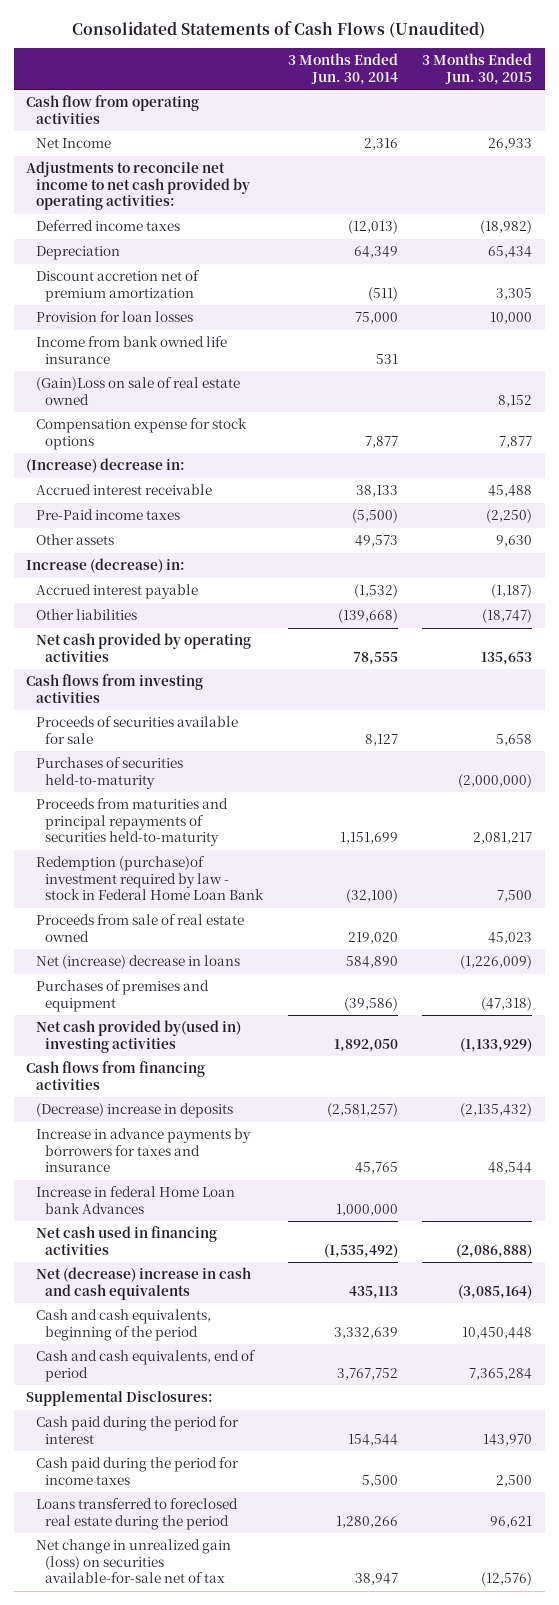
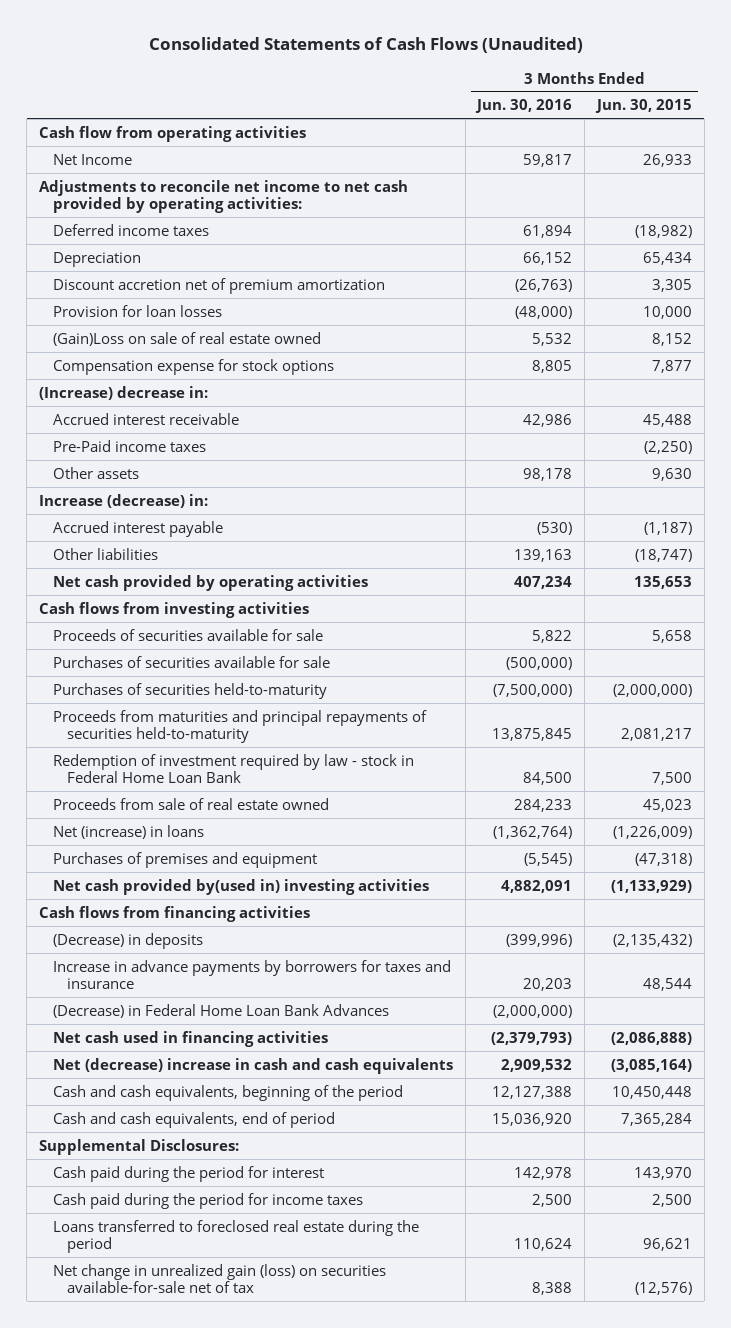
- | 3 Months Ended Jun. 30, 2014 | 3 Months Ended Jun. 30, 2015
+ | 3 Months Ended Jun. 30, 2016 | 3 Months Ended Jun. 30, 2015
- Income from bank owned life insurance | 531 |
+ Purchases of securities available for sale | (500,000) |
- Redemption (purchase)of investment required by law - stock in Federal Home Loan Bank | (32,100) | 7,500
+ Redemption of investment required by law - stock in Federal Home Loan Bank | 84,500 | 7,500
- Net (increase) decrease in loans | 584,890 | (1,226,009)
+ Net (increase) in loans | (1,362,764) | (1,226,009)
- (Decrease) increase in deposits | (2,581,257) | (2,135,432)
+ (Decrease) in deposits | (399,996) | (2,135,432)
- Increase in federal Home Loan bank Advances | 1,000,000 |
+ (Decrease) in Federal Home Loan Bank Advances | (2,000,000) |

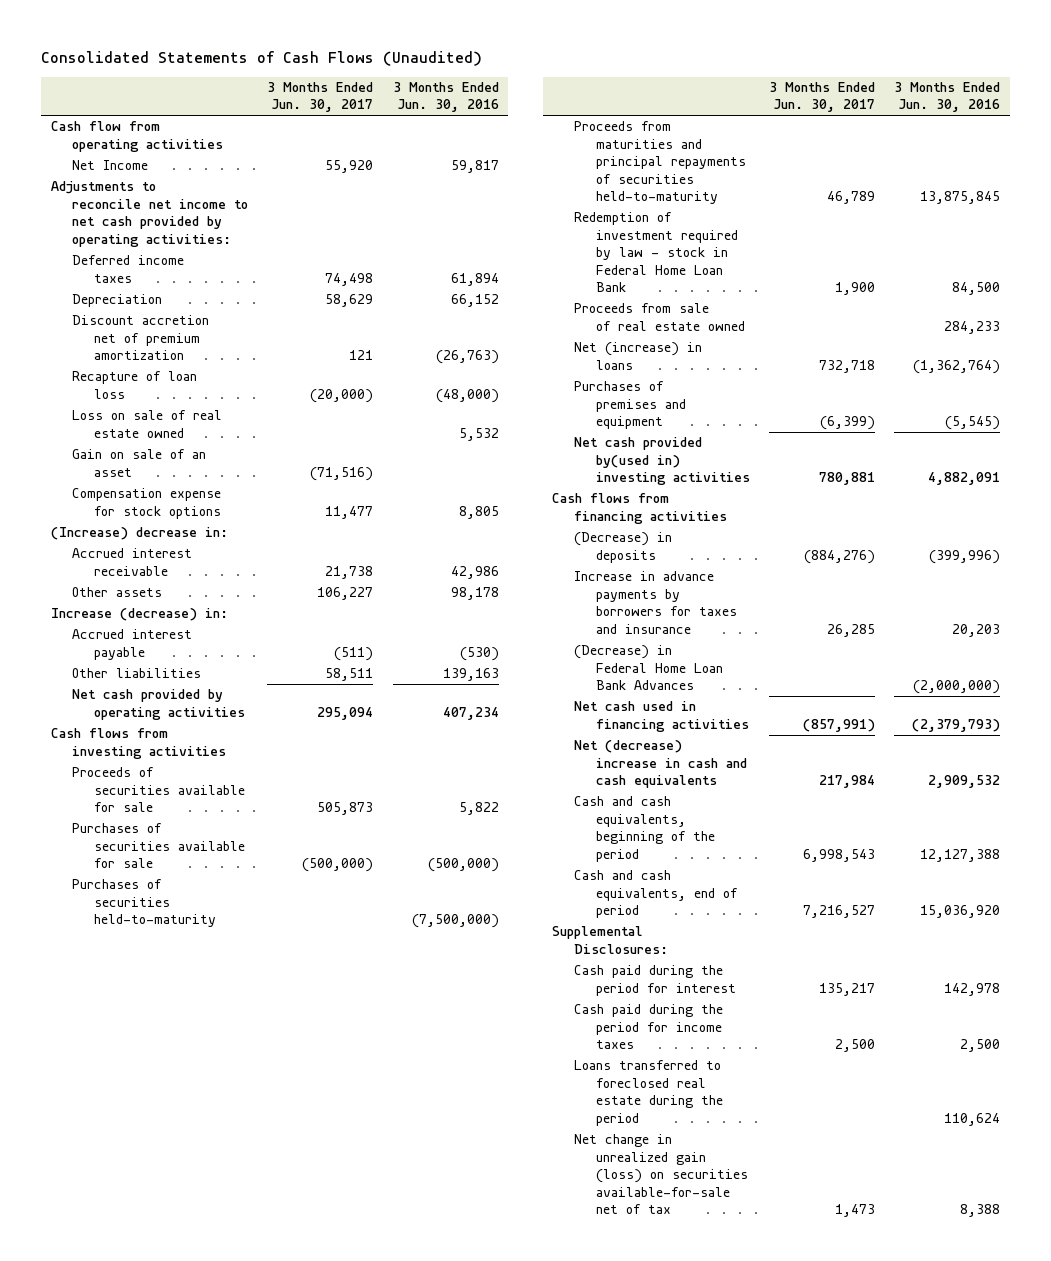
- | 3 Months Ended Jun. 30, 2016 | 3 Months Ended Jun. 30, 2015
+ | 3 Months Ended Jun. 30, 2017 | 3 Months Ended Jun. 30, 2016
- Provision for loan losses | (48,000) | 10,000
- (Gain)Loss on sale of real estate owned | 5,532 | 8,152
+ Recapture of loan loss | (20,000) | (48,000)
+ Loss on sale of real estate owned | | 5,532
+ Gain on sale of an asset | (71,516) |
- Pre-Paid income taxes | | (2,250)

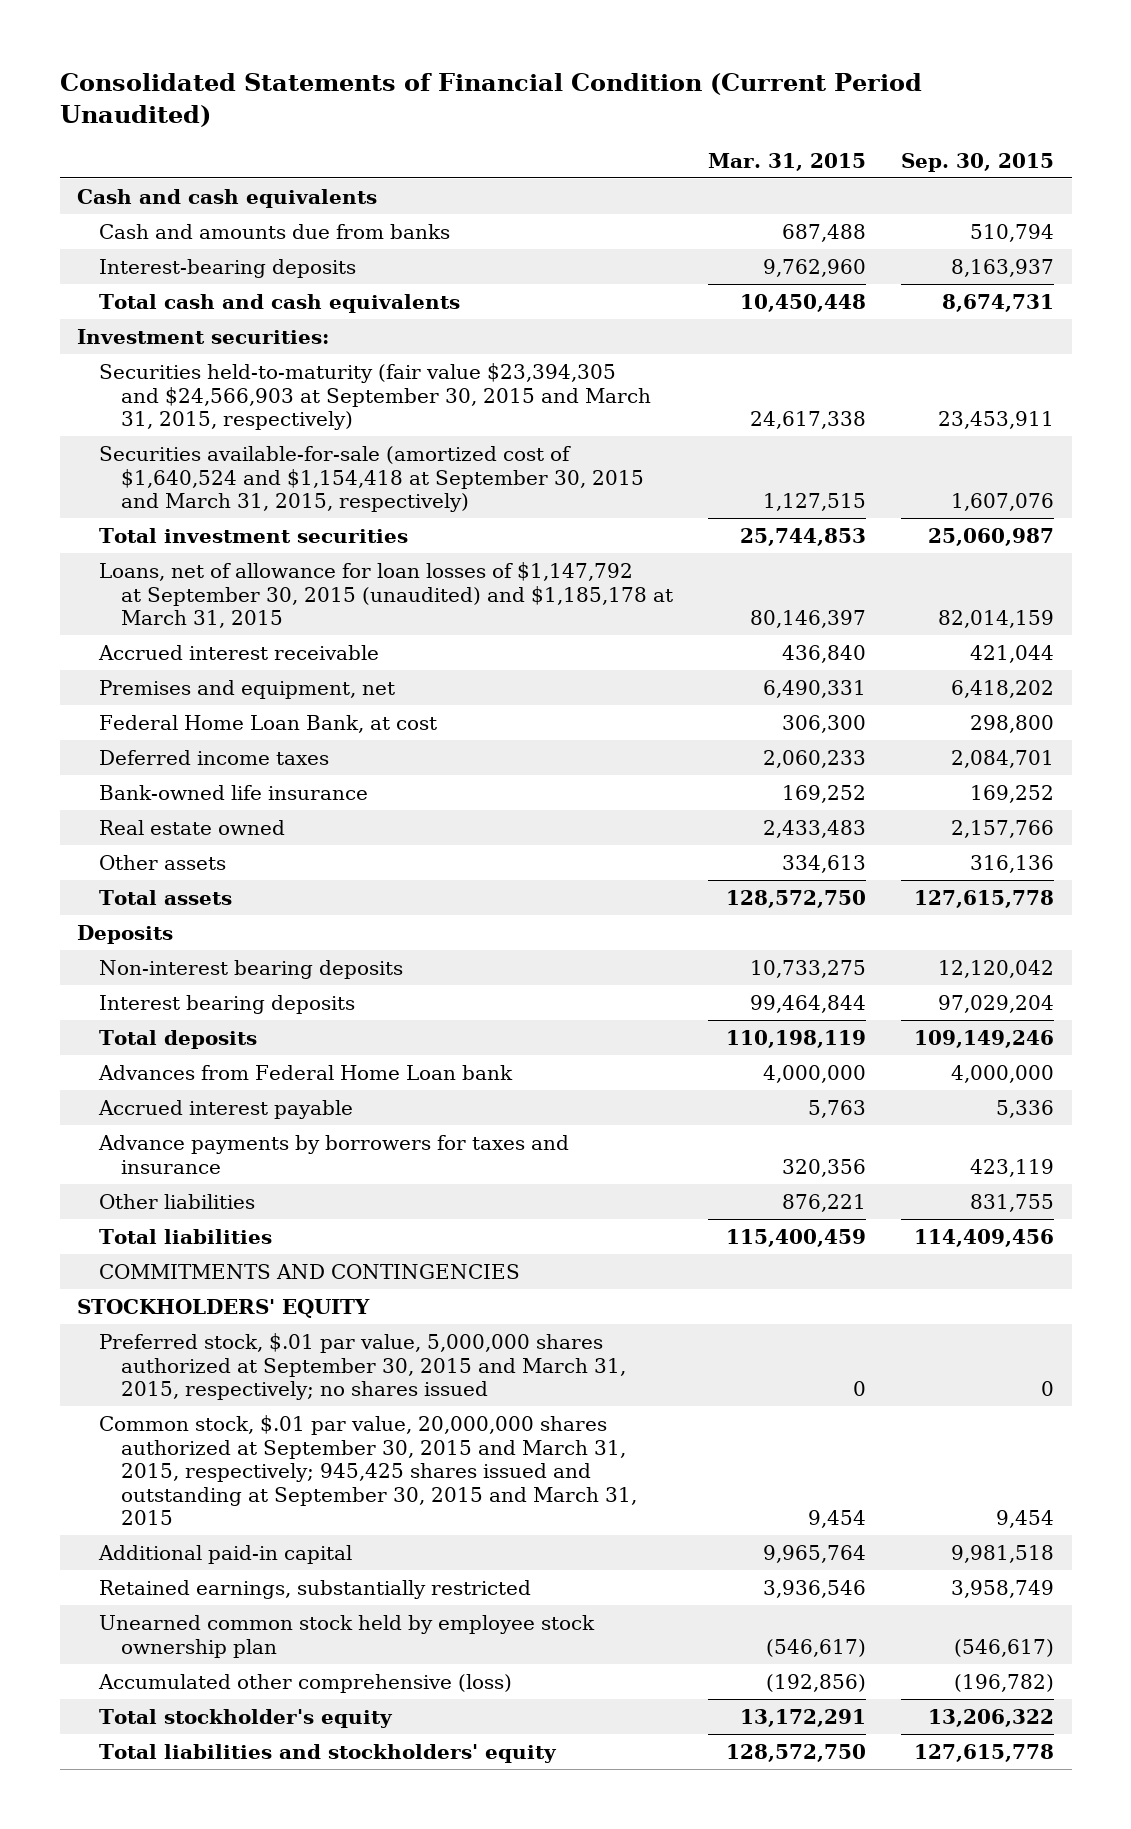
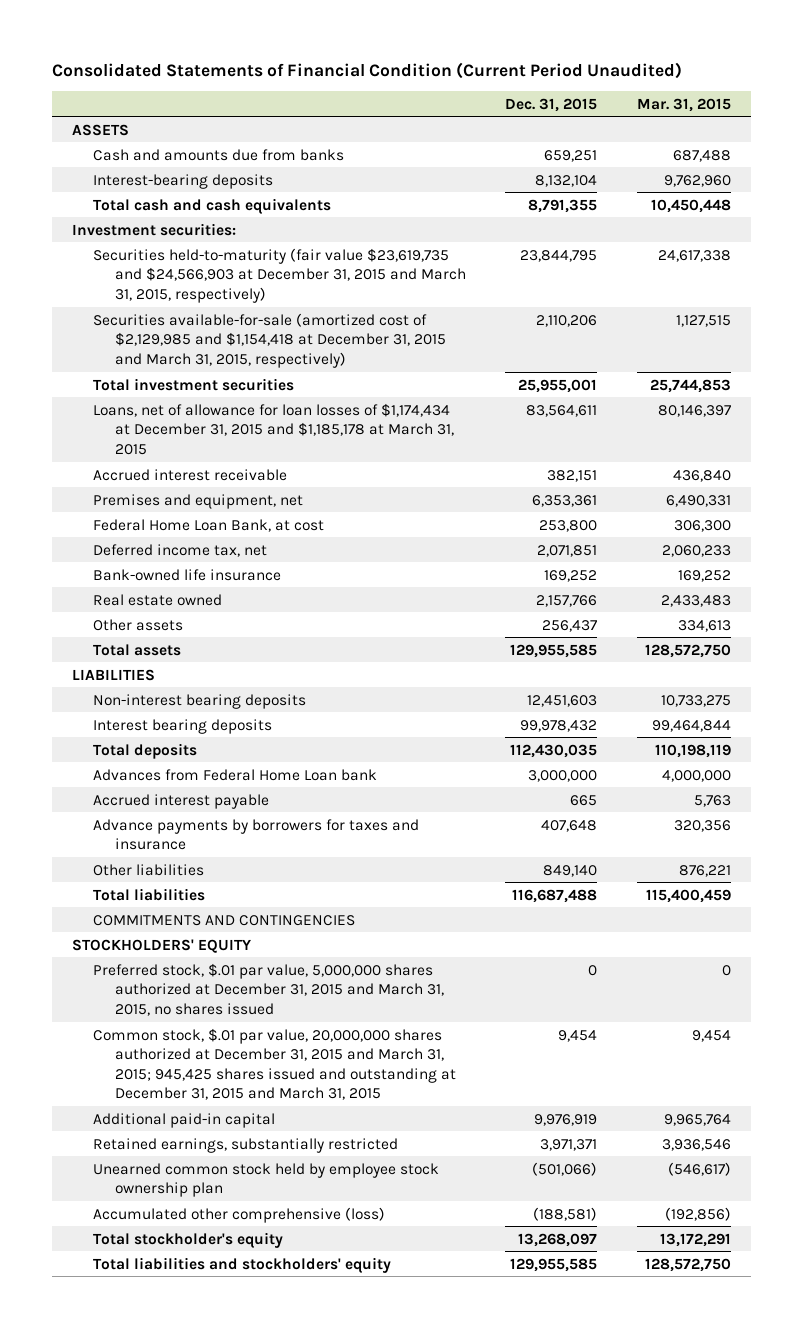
- | Mar. 31, 2015 | Sep. 30, 2015
+ | Dec. 31, 2015 | Mar. 31, 2015
- Cash and cash equivalents
+ ASSETS
- Securities held-to-maturity (fair value $23,394,305 and $24,566,903 at September 30, 2015 and March 31, 2015, respectively) | 24,617,338 | 23,453,911
- Securities available-for-sale (amortized cost of $1,640,524 and $1,154,418 at September 30, 2015 and March 31, 2015, respectively) | 1,127,515 | 1,607,076
+ Securities held-to-maturity (fair value $23,619,735 and $24,566,903 at December 31, 2015 and March 31, 2015, respectively) | 23,844,795 | 24,617,338
+ Securities available-for-sale (amortized cost of $2,129,985 and $1,154,418 at December 31, 2015 and March 31, 2015, respectively) | 2,110,206 | 1,127,515
- Loans, net of allowance for loan losses of $1,147,792 at September 30, 2015 (unaudited) and $1,185,178 at March 31, 2015 | 80,146,397 | 82,014,159
+ Loans, net of allowance for loan losses of $1,174,434 at December 31, 2015 and $1,185,178 at March 31, 2015 | 83,564,611 | 80,146,397
- Deferred income taxes | 2,060,233 | 2,084,701
+ Deferred income tax, net | 2,071,851 | 2,060,233
- Deposits
+ LIABILITIES
- Preferred stock, $.01 par value, 5,000,000 shares authorized at September 30, 2015 and March 31, 2015, respectively; no shares issued | 0 | 0
- Common stock, $.01 par value, 20,000,000 shares authorized at September 30, 2015 and March 31, 2015, respectively; 945,425 shares issued and outstanding at September 30, 2015 and March 31, 2015 | 9,454 | 9,454
+ Preferred stock, $.01 par value, 5,000,000 shares authorized at December 31, 2015 and March 31, 2015, no shares issued | 0 | 0
+ Common stock, $.01 par value, 20,000,000 shares authorized at December 31, 2015 and March 31, 2015; 945,425 shares issued and outstanding at December 31, 2015 and March 31, 2015 | 9,454 | 9,454

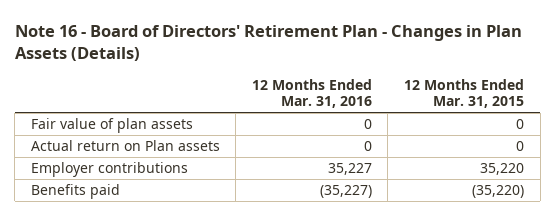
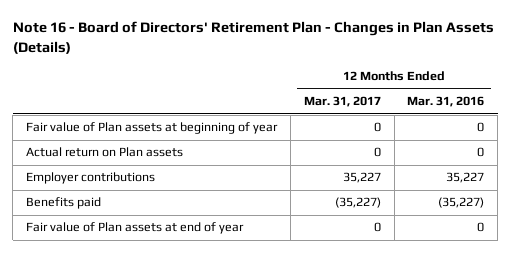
- | 12 Months Ended Mar. 31, 2016 | 12 Months Ended Mar. 31, 2015
+ | 12 Months Ended Mar. 31, 2017 | 12 Months Ended Mar. 31, 2016
- Fair value of plan assets | 0 | 0
+ Fair value of Plan assets at beginning of year | 0 | 0
+ Fair value of Plan assets at end of year | 0 | 0

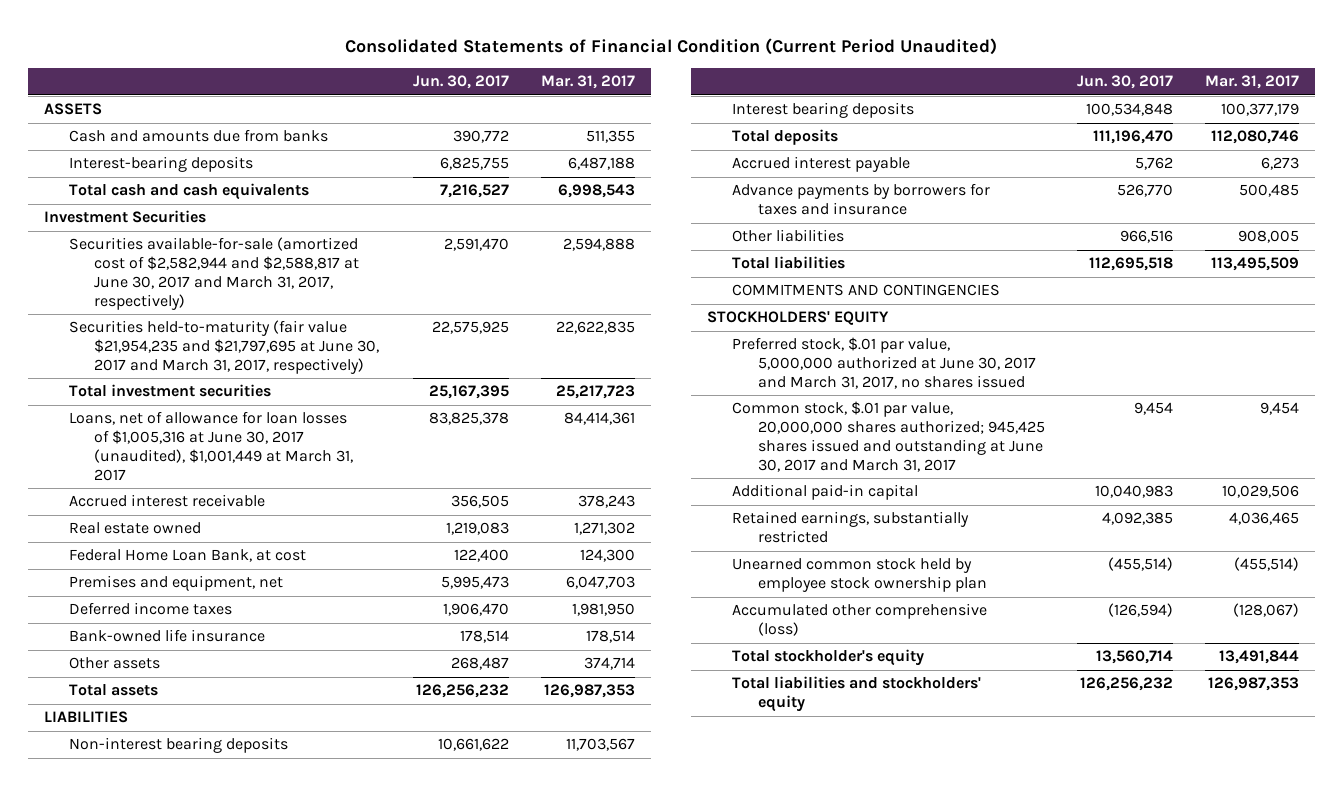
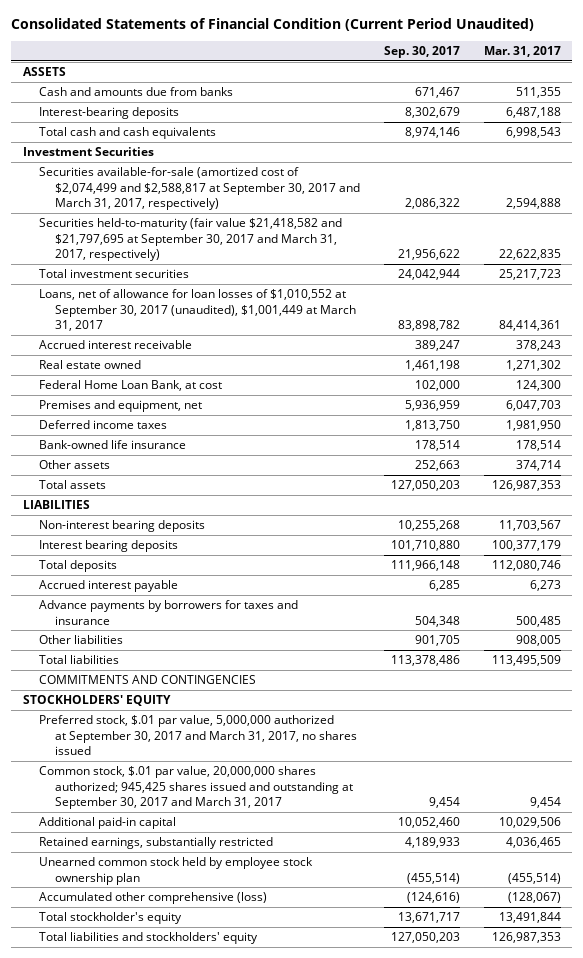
- | Jun. 30, 2017 | Mar. 31, 2017
+ | Sep. 30, 2017 | Mar. 31, 2017
- Securities available-for-sale (amortized cost of $2,582,944 and $2,588,817 at June 30, 2017 and March 31, 2017, respectively) | 2,591,470 | 2,594,888
- Securities held-to-maturity (fair value $21,954,235 and $21,797,695 at June 30, 2017 and March 31, 2017, respectively) | 22,575,925 | 22,622,835
+ Securities available-for-sale (amortized cost of $2,074,499 and $2,588,817 at September 30, 2017 and March 31, 2017, respectively) | 2,086,322 | 2,594,888
+ Securities held-to-maturity (fair value $21,418,582 and $21,797,695 at September 30, 2017 and March 31, 2017, respectively) | 21,956,622 | 22,622,835
- Loans, net of allowance for loan losses of $1,005,316 at June 30, 2017 (unaudited), $1,001,449 at March 31, 2017 | 83,825,378 | 84,414,361
+ Loans, net of allowance for loan losses of $1,010,552 at September 30, 2017 (unaudited), $1,001,449 at March 31, 2017 | 83,898,782 | 84,414,361
- Preferred stock, $.01 par value, 5,000,000 authorized at June 30, 2017 and March 31, 2017, no shares issued
- Common stock, $.01 par value, 20,000,000 shares authorized; 945,425 shares issued and outstanding at June 30, 2017 and March 31, 2017 | 9,454 | 9,454
+ Preferred stock, $.01 par value, 5,000,000 authorized at September 30, 2017 and March 31, 2017, no shares issued
+ Common stock, $.01 par value, 20,000,000 shares authorized; 945,425 shares issued and outstanding at September 30, 2017 and March 31, 2017 | 9,454 | 9,454

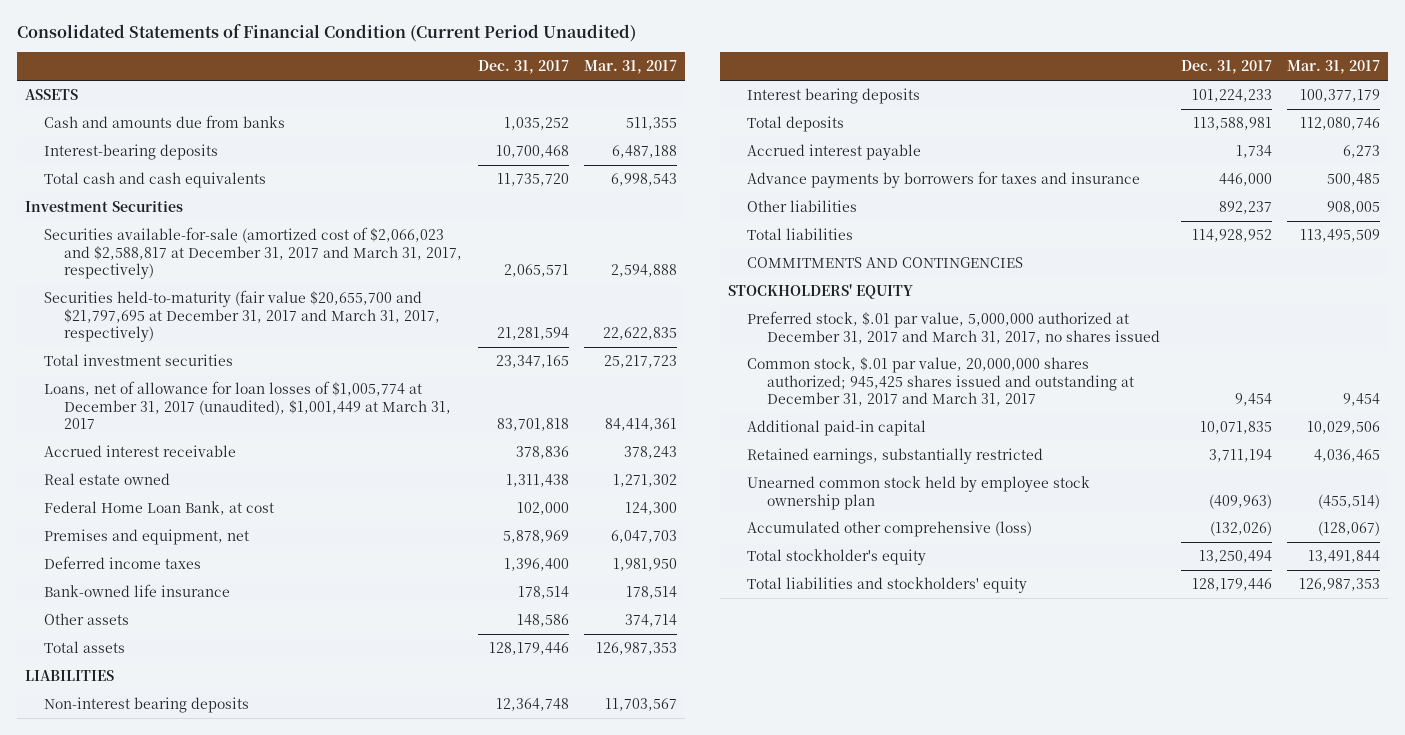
- | Sep. 30, 2017 | Mar. 31, 2017
+ | Dec. 31, 2017 | Mar. 31, 2017
- Securities available-for-sale (amortized cost of $2,074,499 and $2,588,817 at September 30, 2017 and March 31, 2017, respectively) | 2,086,322 | 2,594,888
- Securities held-to-maturity (fair value $21,418,582 and $21,797,695 at September 30, 2017 and March 31, 2017, respectively) | 21,956,622 | 22,622,835
+ Securities available-for-sale (amortized cost of $2,066,023 and $2,588,817 at December 31, 2017 and March 31, 2017, respectively) | 2,065,571 | 2,594,888
+ Securities held-to-maturity (fair value $20,655,700 and $21,797,695 at December 31, 2017 and March 31, 2017, respectively) | 21,281,594 | 22,622,835
- Loans, net of allowance for loan losses of $1,010,552 at September 30, 2017 (unaudited), $1,001,449 at March 31, 2017 | 83,898,782 | 84,414,361
+ Loans, net of allowance for loan losses of $1,005,774 at December 31, 2017 (unaudited), $1,001,449 at March 31, 2017 | 83,701,818 | 84,414,361
- Preferred stock, $.01 par value, 5,000,000 authorized at September 30, 2017 and March 31, 2017, no shares issued
- Common stock, $.01 par value, 20,000,000 shares authorized; 945,425 shares issued and outstanding at September 30, 2017 and March 31, 2017 | 9,454 | 9,454
+ Preferred stock, $.01 par value, 5,000,000 authorized at December 31, 2017 and March 31, 2017, no shares issued
+ Common stock, $.01 par value, 20,000,000 shares authorized; 945,425 shares issued and outstanding at December 31, 2017 and March 31, 2017 | 9,454 | 9,454

